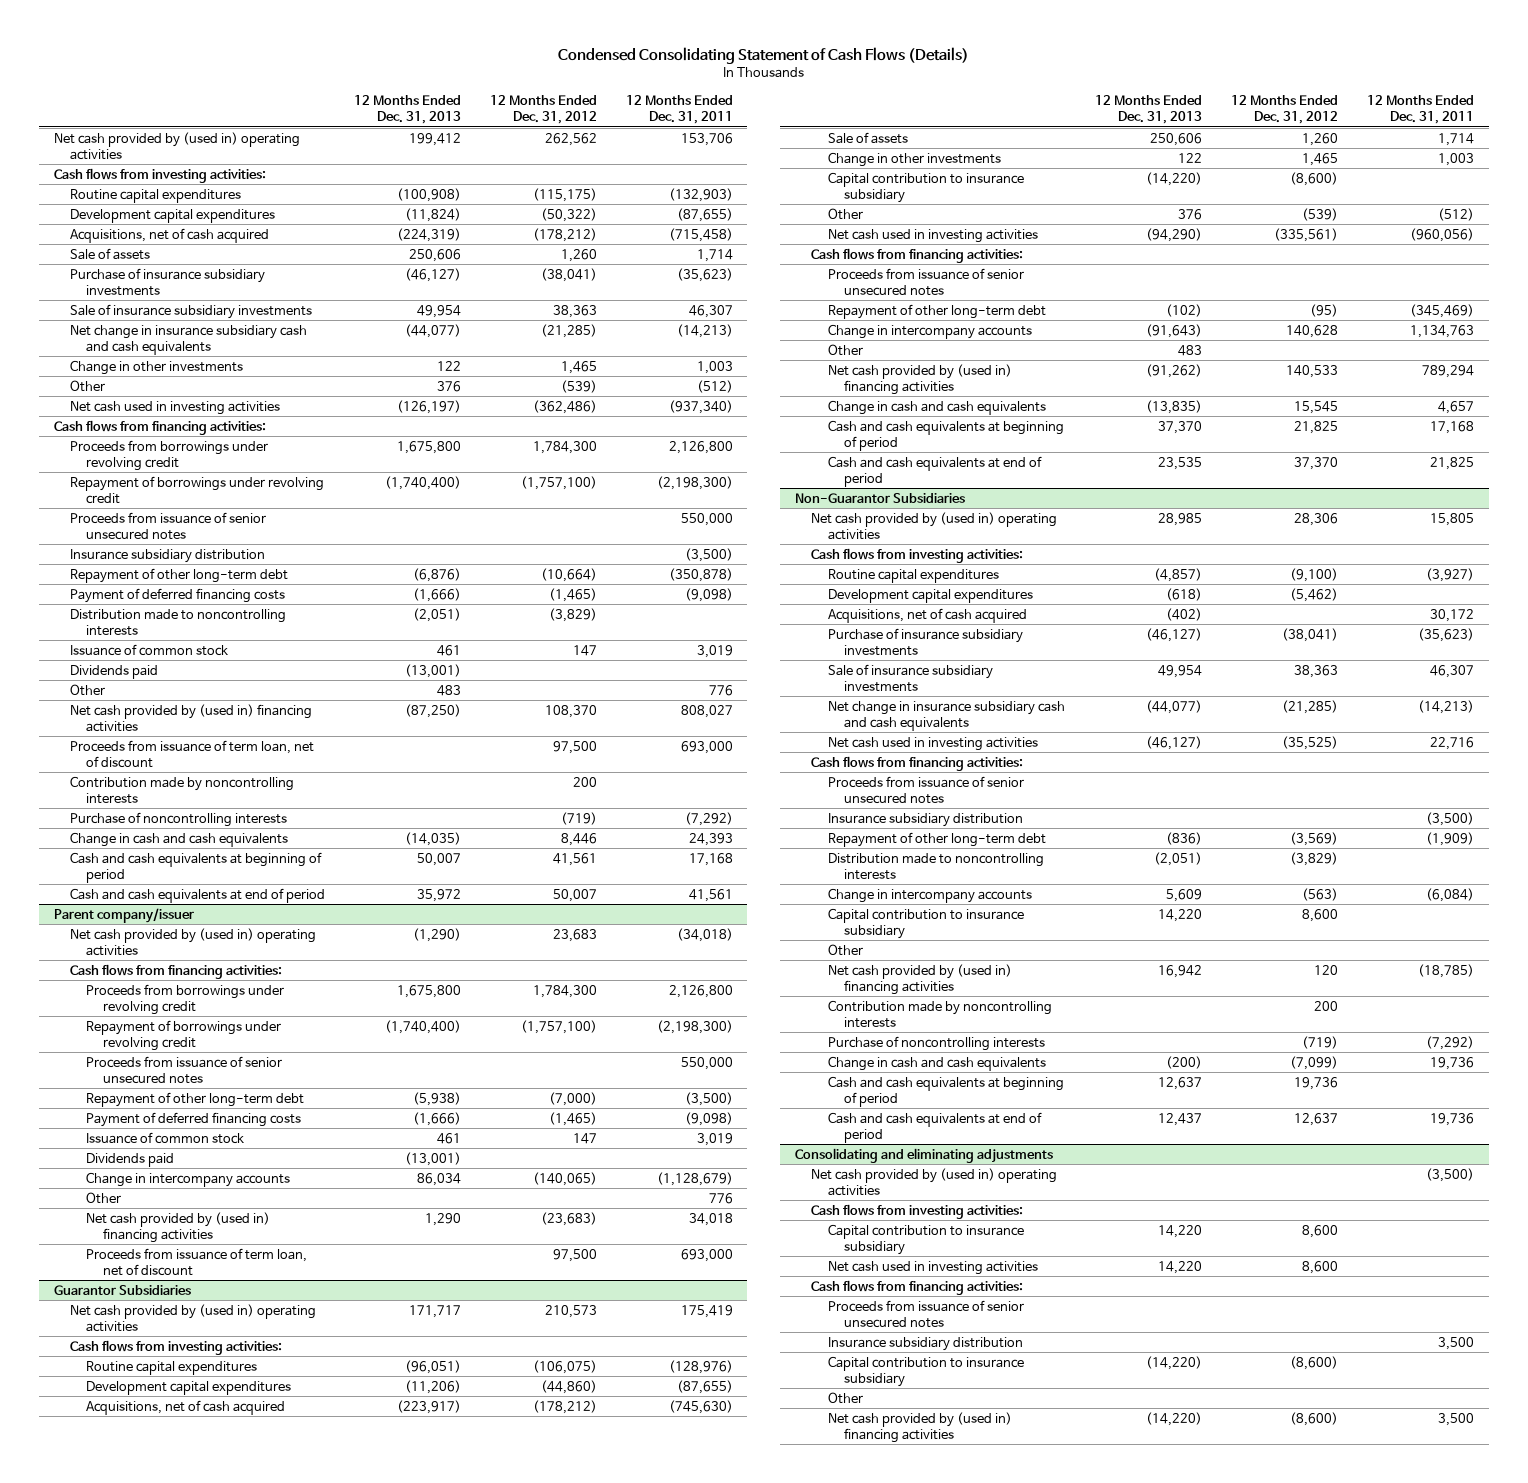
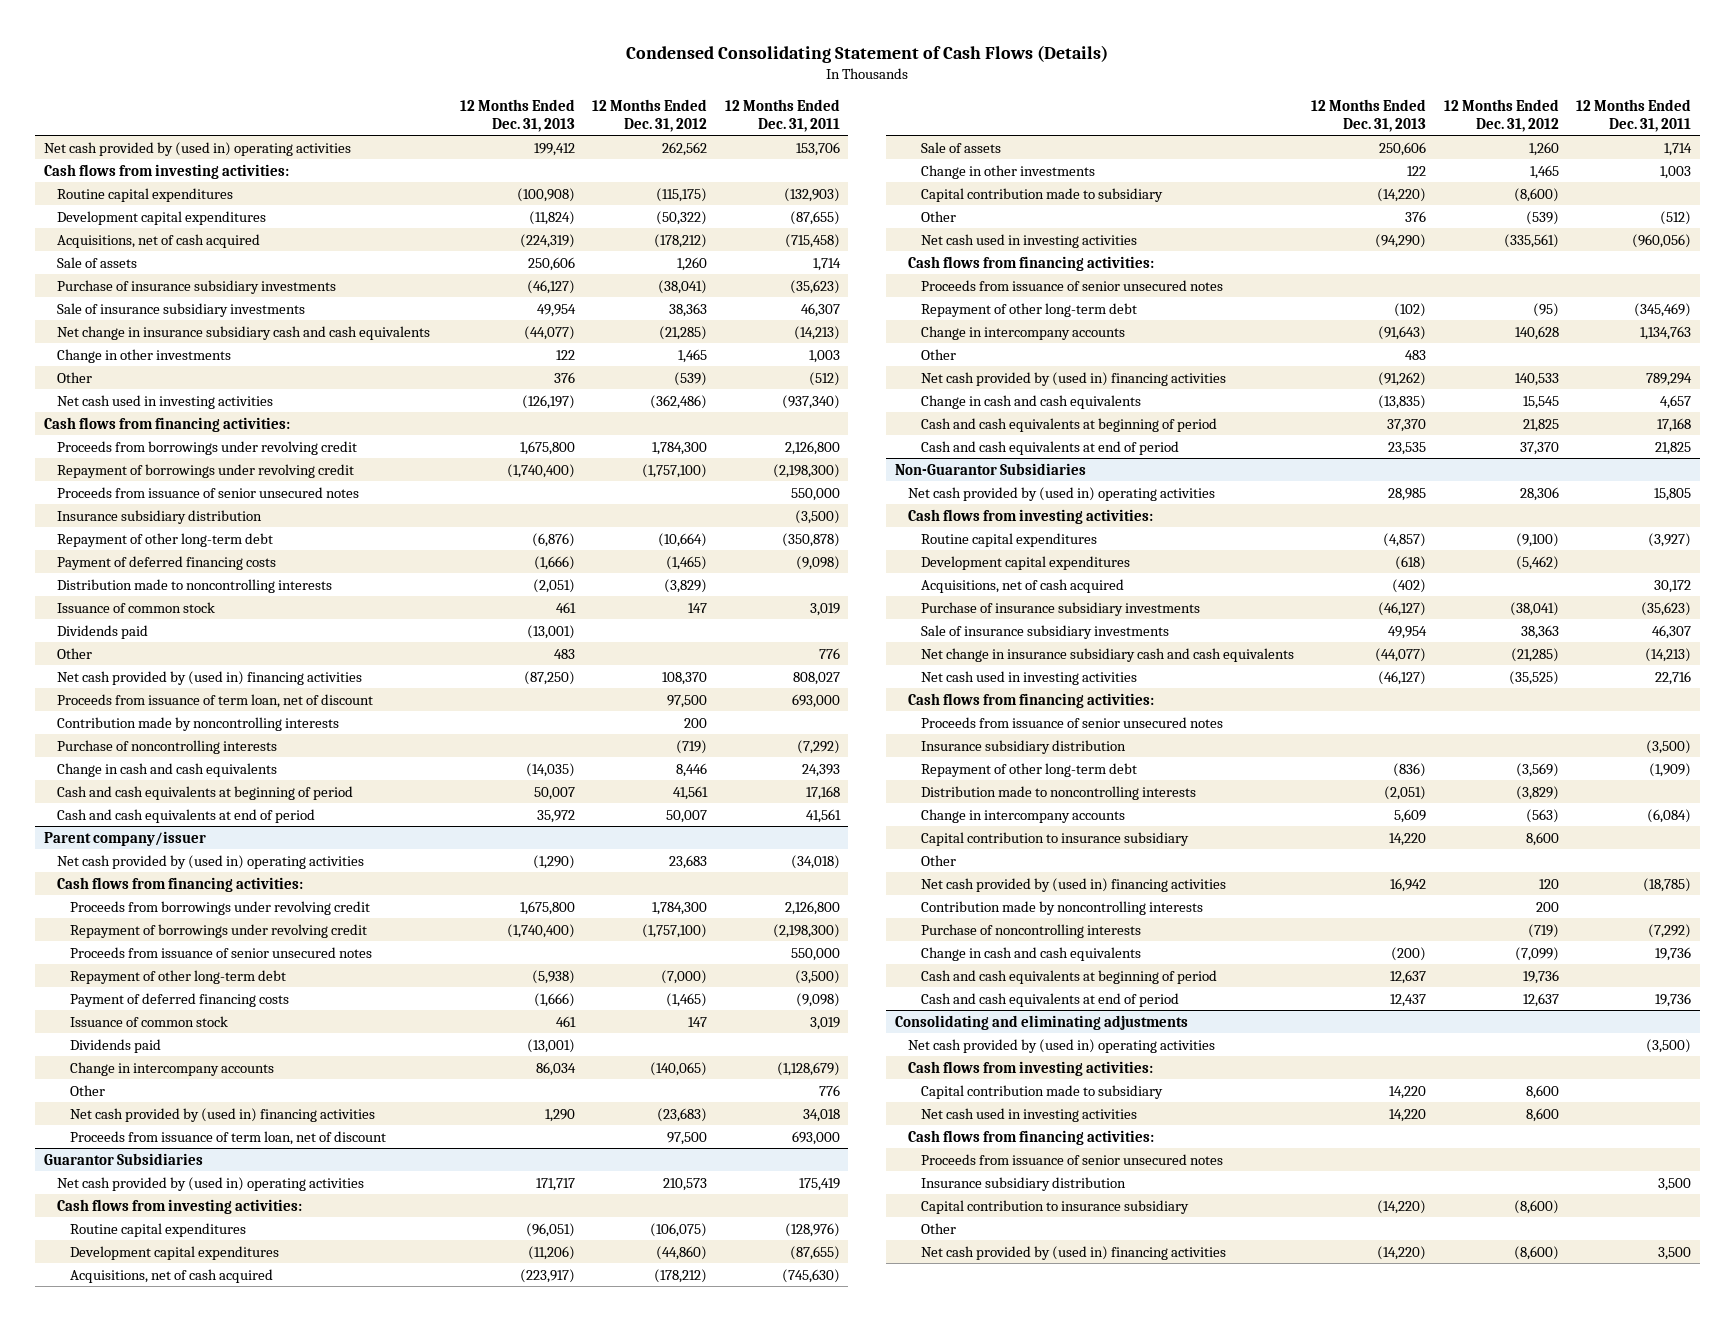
@ Guarantor Subsidiaries
- Capital contribution to insurance subsidiary | (14,220) | (8,600) |
+ Capital contribution made to subsidiary | (14,220) | (8,600) |
@ Consolidating and eliminating adjustments
- Capital contribution to insurance subsidiary | 14,220 | 8,600 |
+ Capital contribution made to subsidiary | 14,220 | 8,600 |

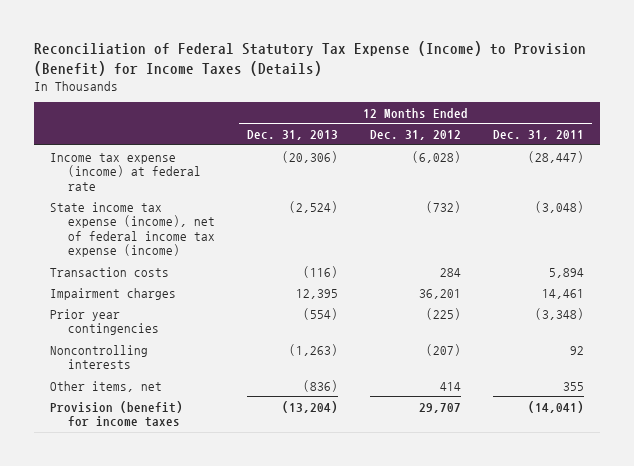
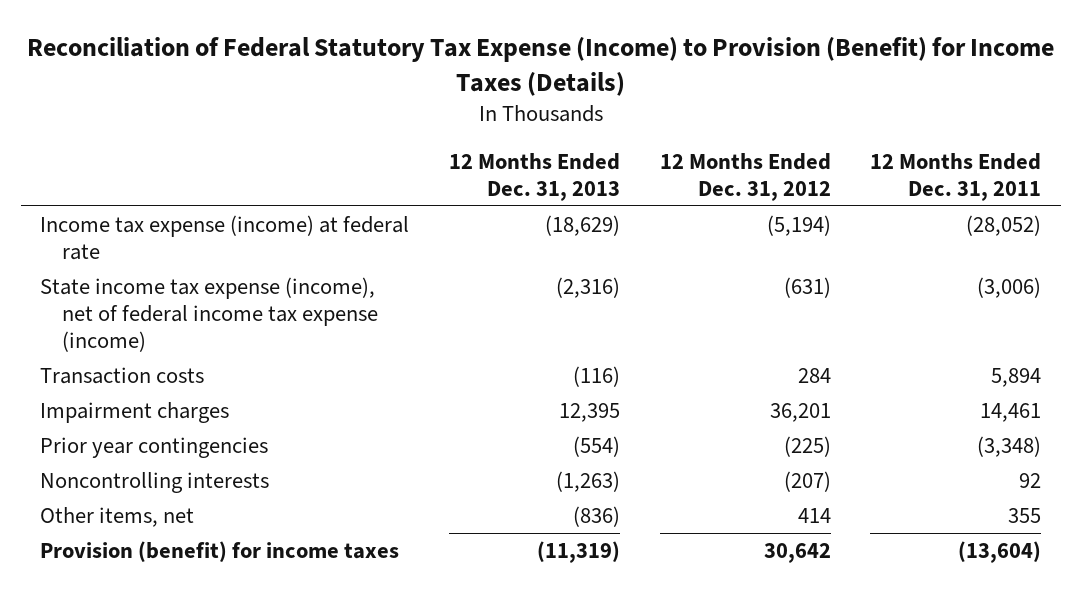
- Income tax expense (income) at federal rate | (20,306) | (6,028) | (28,447)
- State income tax expense (income), net of federal income tax expense (income) | (2,524) | (732) | (3,048)
+ Income tax expense (income) at federal rate | (18,629) | (5,194) | (28,052)
+ State income tax expense (income), net of federal income tax expense (income) | (2,316) | (631) | (3,006)
- Provision (benefit) for income taxes | (13,204) | 29,707 | (14,041)
+ Provision (benefit) for income taxes | (11,319) | 30,642 | (13,604)

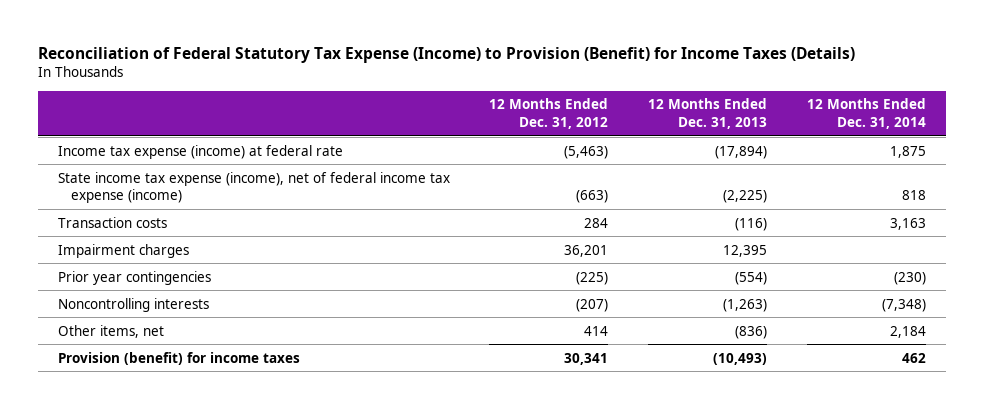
- | 12 Months Ended Dec. 31, 2013 | 12 Months Ended Dec. 31, 2012 | 12 Months Ended Dec. 31, 2011
+ | 12 Months Ended Dec. 31, 2012 | 12 Months Ended Dec. 31, 2013 | 12 Months Ended Dec. 31, 2014
- Income tax expense (income) at federal rate | (18,629) | (5,194) | (28,052)
- State income tax expense (income), net of federal income tax expense (income) | (2,316) | (631) | (3,006)
+ Income tax expense (income) at federal rate | (5,463) | (17,894) | 1,875
+ State income tax expense (income), net of federal income tax expense (income) | (663) | (2,225) | 818
- Provision (benefit) for income taxes | (11,319) | 30,642 | (13,604)
+ Provision (benefit) for income taxes | 30,341 | (10,493) | 462

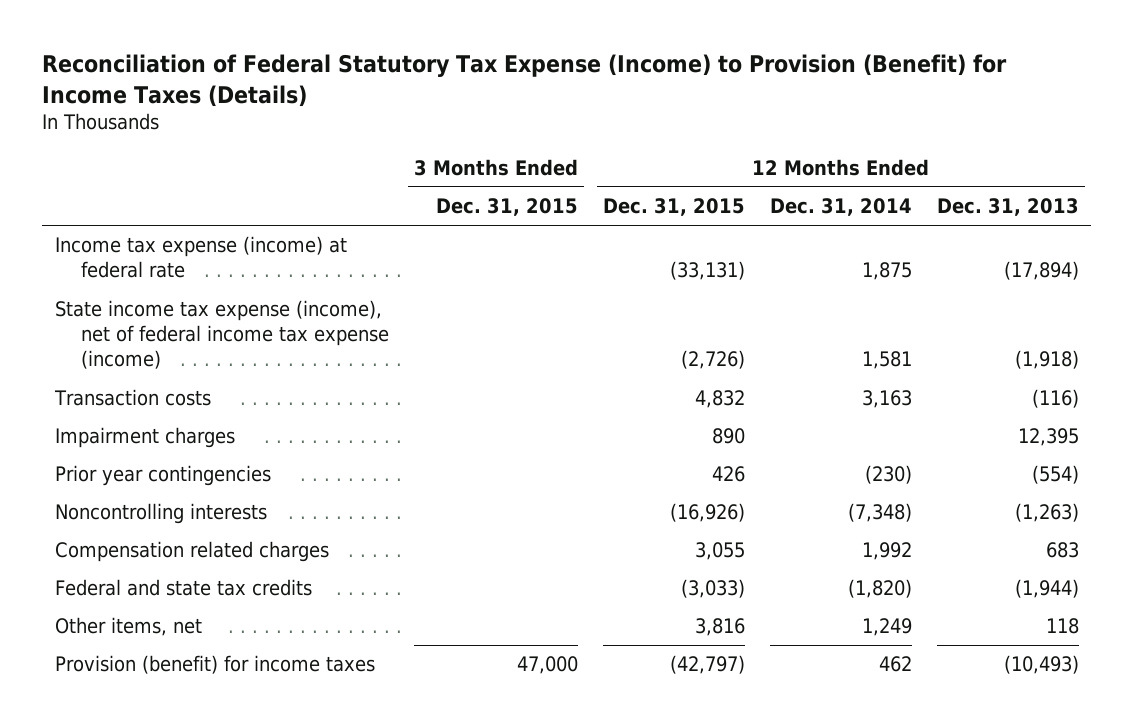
- | 12 Months Ended Dec. 31, 2012 | 12 Months Ended Dec. 31, 2013 | 12 Months Ended Dec. 31, 2014
+ | 3 Months Ended Dec. 31, 2015 | 12 Months Ended Dec. 31, 2015 | 12 Months Ended Dec. 31, 2014 | 12 Months Ended Dec. 31, 2013
- State income tax expense (income), net of federal income tax expense (income) | (663) | (2,225) | 818
+ State income tax expense (income), net of federal income tax expense (income) | | (2,726) | 1,581 | (1,918)
- Other items, net | 414 | (836) | 2,184
+ Compensation related charges | | 3,055 | 1,992 | 683
+ Federal and state tax credits | | (3,033) | (1,820) | (1,944)
+ Other items, net | | 3,816 | 1,249 | 118

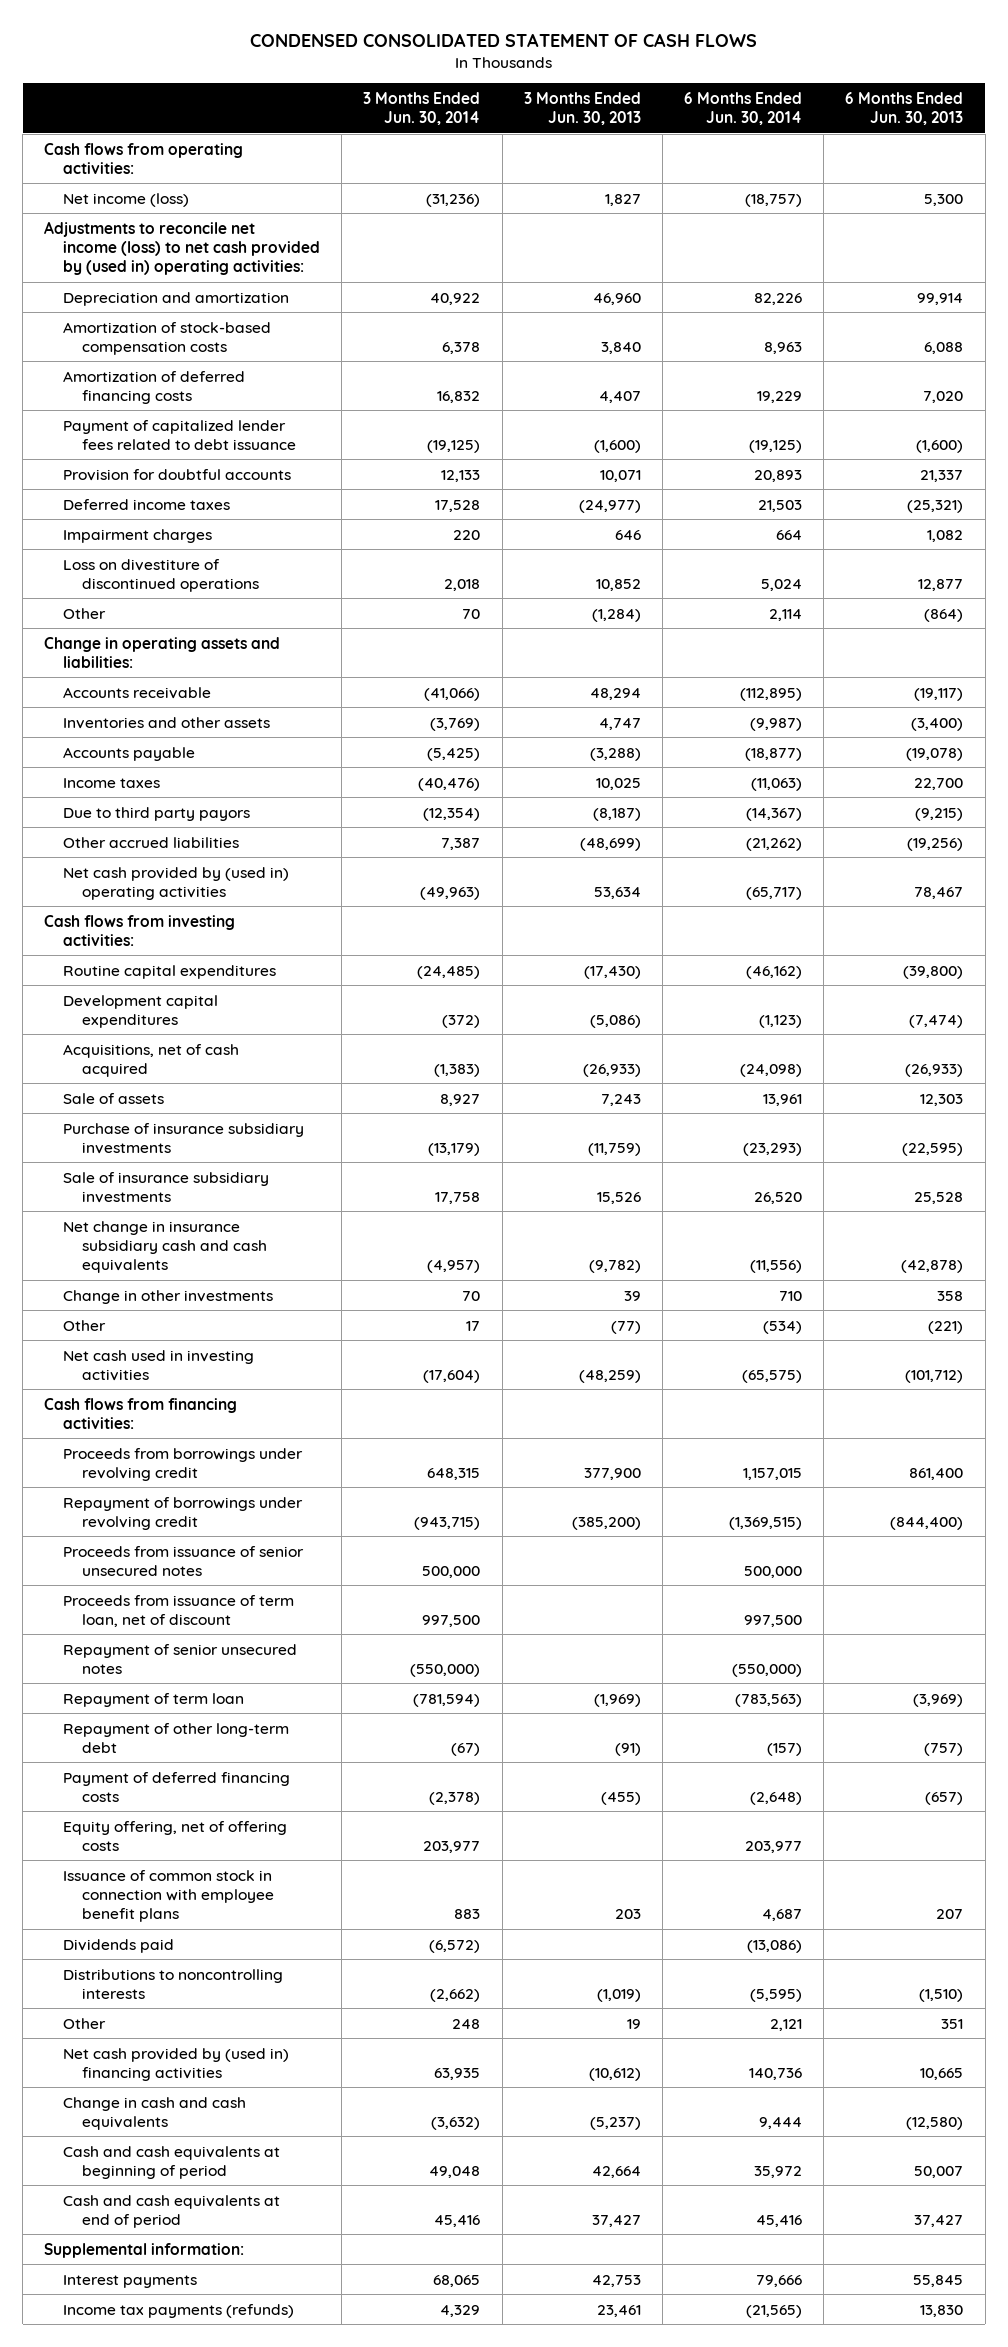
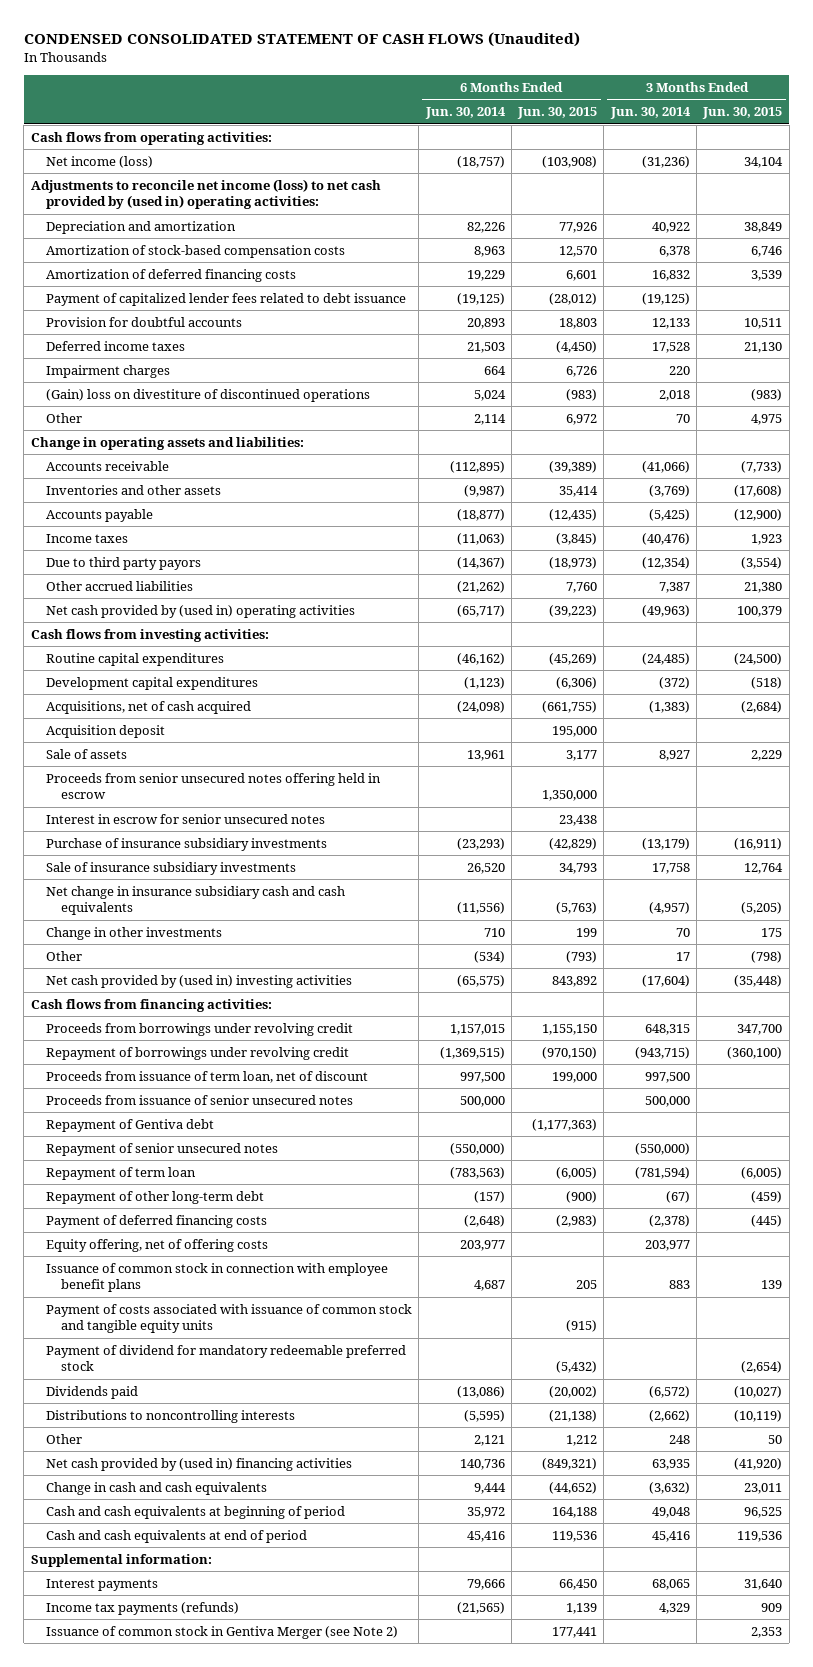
- CONDENSED CONSOLIDATED STATEMENT OF CASH FLOWS
+ CONDENSED CONSOLIDATED STATEMENT OF CASH FLOWS (Unaudited)
- | 3 Months Ended Jun. 30, 2014 | 3 Months Ended Jun. 30, 2013 | 6 Months Ended Jun. 30, 2014 | 6 Months Ended Jun. 30, 2013
+ | 6 Months Ended Jun. 30, 2014 | 6 Months Ended Jun. 30, 2015 | 3 Months Ended Jun. 30, 2014 | 3 Months Ended Jun. 30, 2015
- Loss on divestiture of discontinued operations | 2,018 | 10,852 | 5,024 | 12,877
+ (Gain) loss on divestiture of discontinued operations | 5,024 | (983) | 2,018 | (983)
+ Acquisition deposit | | 195,000 | |
+ Proceeds from senior unsecured notes offering held in escrow | | 1,350,000 | |
+ Interest in escrow for senior unsecured notes | | 23,438 | |
- Net cash used in investing activities | (17,604) | (48,259) | (65,575) | (101,712)
+ Net cash provided by (used in) investing activities | (65,575) | 843,892 | (17,604) | (35,448)
moved down: Proceeds from issuance of senior unsecured notes | 500,000 | | 500,000 |
+ Repayment of Gentiva debt | | (1,177,363) | |
+ Payment of costs associated with issuance of common stock and tangible equity units | | (915) | |
+ Payment of dividend for mandatory redeemable preferred stock | | (5,432) | | (2,654)
+ Issuance of common stock in Gentiva Merger (see Note 2) | | 177,441 | | 2,353

